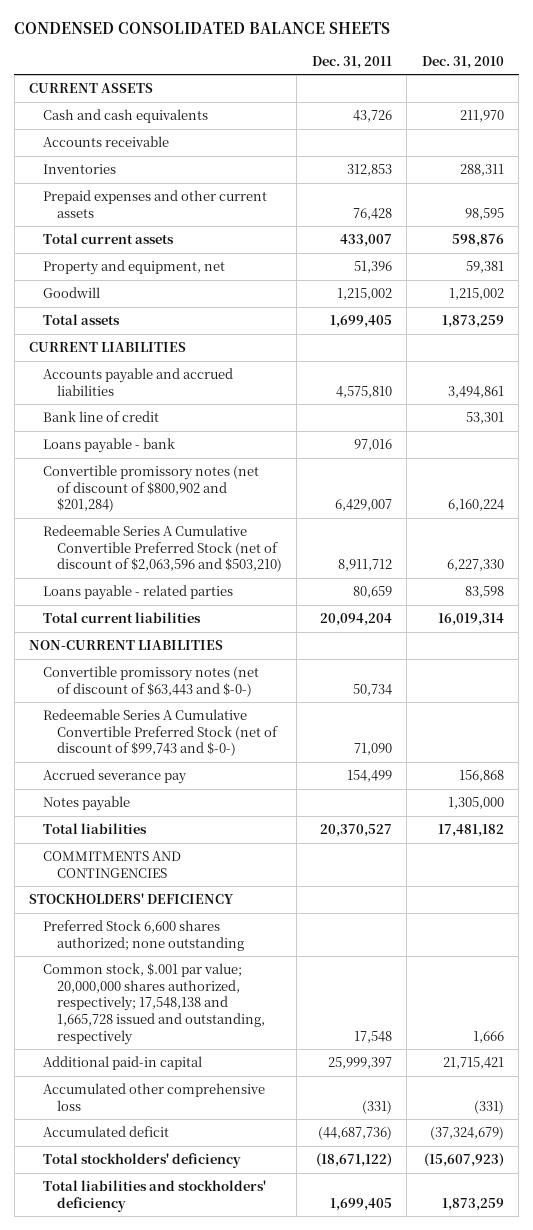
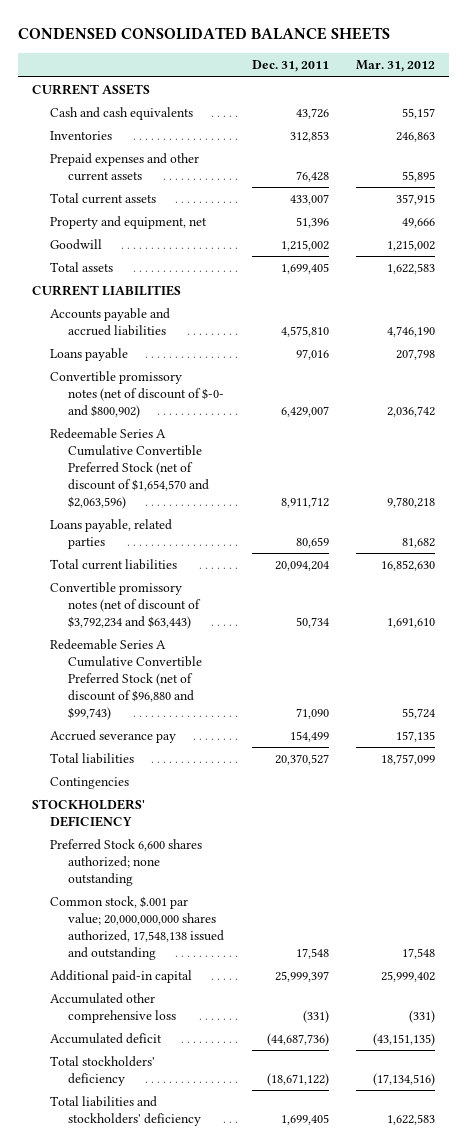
- | Dec. 31, 2011 | Dec. 31, 2010
+ | Dec. 31, 2011 | Mar. 31, 2012
- Accounts receivable
- Bank line of credit | | 53,301
- Loans payable - bank | 97,016 |
- Convertible promissory notes (net of discount of $800,902 and $201,284) | 6,429,007 | 6,160,224
- Redeemable Series A Cumulative Convertible Preferred Stock (net of discount of $2,063,596 and $503,210) | 8,911,712 | 6,227,330
- Loans payable - related parties | 80,659 | 83,598
+ Loans payable | 97,016 | 207,798
+ Convertible promissory notes (net of discount of $-0- and $800,902) | 6,429,007 | 2,036,742
+ Redeemable Series A Cumulative Convertible Preferred Stock (net of discount of $1,654,570 and $2,063,596) | 8,911,712 | 9,780,218
+ Loans payable, related parties | 80,659 | 81,682
- NON-CURRENT LIABILITIES
- Convertible promissory notes (net of discount of $63,443 and $-0-) | 50,734 |
- Redeemable Series A Cumulative Convertible Preferred Stock (net of discount of $99,743 and $-0-) | 71,090 |
+ Convertible promissory notes (net of discount of $3,792,234 and $63,443) | 50,734 | 1,691,610
+ Redeemable Series A Cumulative Convertible Preferred Stock (net of discount of $96,880 and $99,743) | 71,090 | 55,724
- Notes payable | | 1,305,000
- COMMITMENTS AND CONTINGENCIES
+ Contingencies
- Common stock, $.001 par value; 20,000,000 shares authorized, respectively; 17,548,138 and 1,665,728 issued and outstanding, respectively | 17,548 | 1,666
+ Common stock, $.001 par value; 20,000,000,000 shares authorized, 17,548,138 issued and outstanding | 17,548 | 17,548

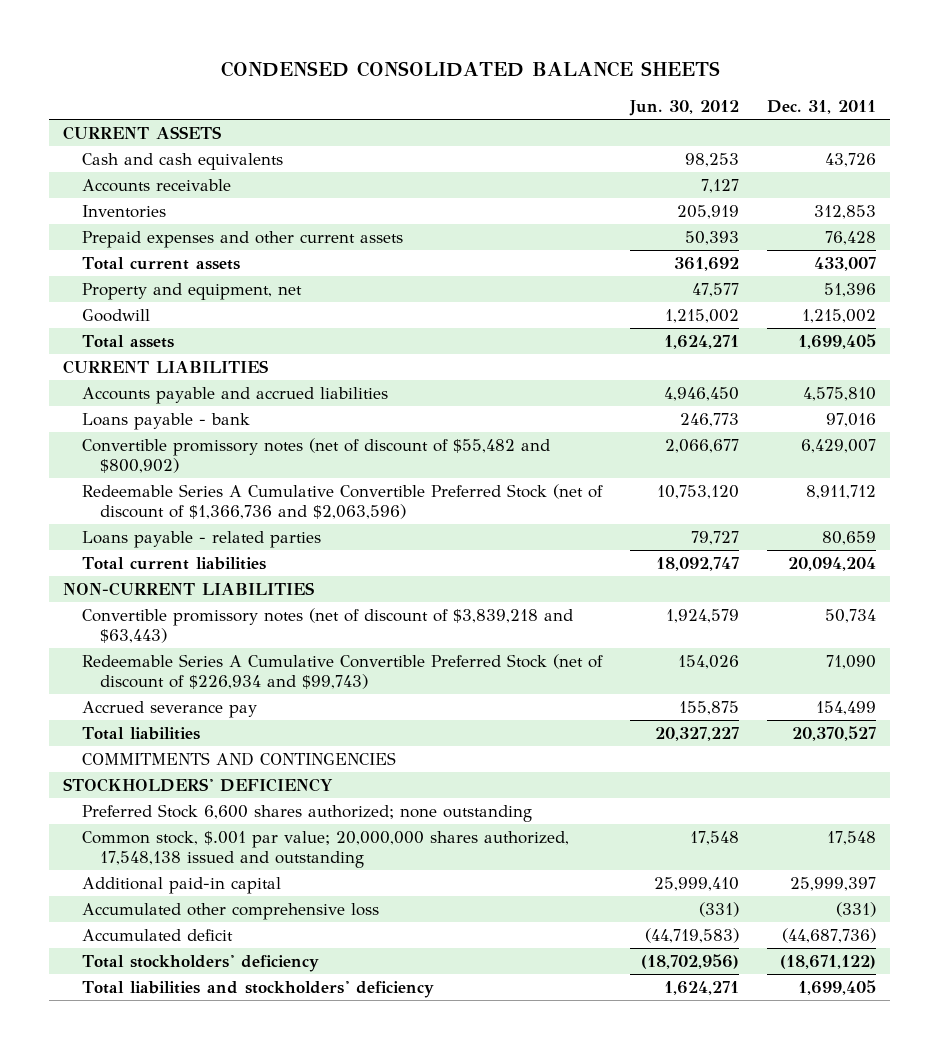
- | Dec. 31, 2011 | Mar. 31, 2012
+ | Jun. 30, 2012 | Dec. 31, 2011
+ Accounts receivable | 7,127 |
- Loans payable | 97,016 | 207,798
- Convertible promissory notes (net of discount of $-0- and $800,902) | 6,429,007 | 2,036,742
- Redeemable Series A Cumulative Convertible Preferred Stock (net of discount of $1,654,570 and $2,063,596) | 8,911,712 | 9,780,218
- Loans payable, related parties | 80,659 | 81,682
+ Loans payable - bank | 246,773 | 97,016
+ Convertible promissory notes (net of discount of $55,482 and $800,902) | 2,066,677 | 6,429,007
+ Redeemable Series A Cumulative Convertible Preferred Stock (net of discount of $1,366,736 and $2,063,596) | 10,753,120 | 8,911,712
+ Loans payable - related parties | 79,727 | 80,659
- Convertible promissory notes (net of discount of $3,792,234 and $63,443) | 50,734 | 1,691,610
- Redeemable Series A Cumulative Convertible Preferred Stock (net of discount of $96,880 and $99,743) | 71,090 | 55,724
+ NON-CURRENT LIABILITIES
+ Convertible promissory notes (net of discount of $3,839,218 and $63,443) | 1,924,579 | 50,734
+ Redeemable Series A Cumulative Convertible Preferred Stock (net of discount of $226,934 and $99,743) | 154,026 | 71,090
- Contingencies
+ COMMITMENTS AND CONTINGENCIES
- Common stock, $.001 par value; 20,000,000,000 shares authorized, 17,548,138 issued and outstanding | 17,548 | 17,548
+ Common stock, $.001 par value; 20,000,000 shares authorized, 17,548,138 issued and outstanding | 17,548 | 17,548

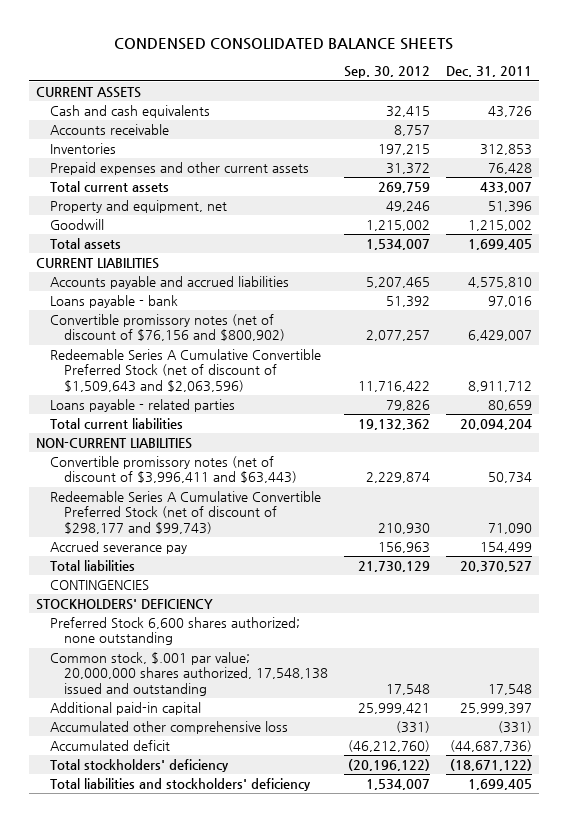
- | Jun. 30, 2012 | Dec. 31, 2011
+ | Sep. 30, 2012 | Dec. 31, 2011
- Convertible promissory notes (net of discount of $55,482 and $800,902) | 2,066,677 | 6,429,007
- Redeemable Series A Cumulative Convertible Preferred Stock (net of discount of $1,366,736 and $2,063,596) | 10,753,120 | 8,911,712
+ Convertible promissory notes (net of discount of $76,156 and $800,902) | 2,077,257 | 6,429,007
+ Redeemable Series A Cumulative Convertible Preferred Stock (net of discount of $1,509,643 and $2,063,596) | 11,716,422 | 8,911,712
- Convertible promissory notes (net of discount of $3,839,218 and $63,443) | 1,924,579 | 50,734
- Redeemable Series A Cumulative Convertible Preferred Stock (net of discount of $226,934 and $99,743) | 154,026 | 71,090
+ Convertible promissory notes (net of discount of $3,996,411 and $63,443) | 2,229,874 | 50,734
+ Redeemable Series A Cumulative Convertible Preferred Stock (net of discount of $298,177 and $99,743) | 210,930 | 71,090
- COMMITMENTS AND CONTINGENCIES
+ CONTINGENCIES

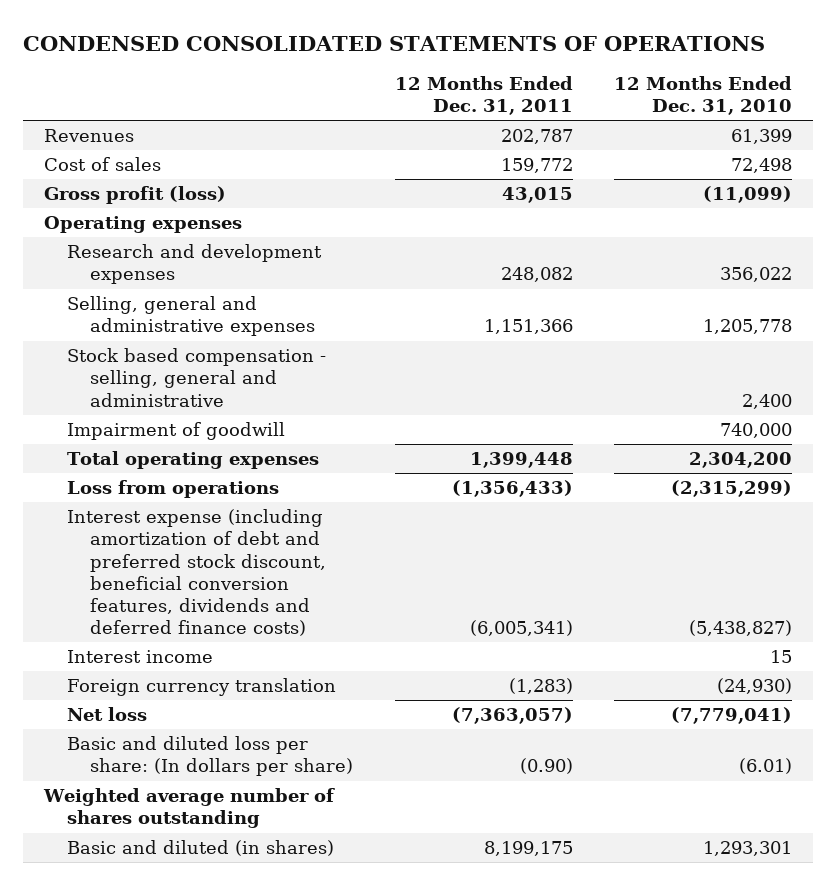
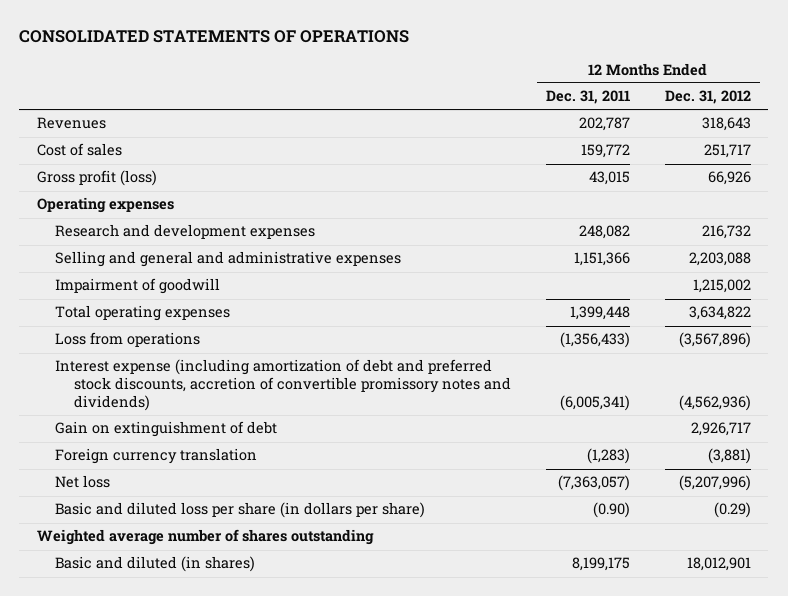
- CONDENSED CONSOLIDATED STATEMENTS OF OPERATIONS
+ CONSOLIDATED STATEMENTS OF OPERATIONS
- | 12 Months Ended Dec. 31, 2011 | 12 Months Ended Dec. 31, 2010
+ | 12 Months Ended Dec. 31, 2011 | 12 Months Ended Dec. 31, 2012
- Selling, general and administrative expenses | 1,151,366 | 1,205,778
- Stock based compensation - selling, general and administrative | | 2,400
+ Selling and general and administrative expenses | 1,151,366 | 2,203,088
- Interest expense (including amortization of debt and preferred stock discount, beneficial conversion features, dividends and deferred finance costs) | (6,005,341) | (5,438,827)
- Interest income | | 15
+ Interest expense (including amortization of debt and preferred stock discounts, accretion of convertible promissory notes and dividends) | (6,005,341) | (4,562,936)
+ Gain on extinguishment of debt | | 2,926,717
- Basic and diluted loss per share: (In dollars per share) | (0.90) | (6.01)
+ Basic and diluted loss per share (in dollars per share) | (0.90) | (0.29)

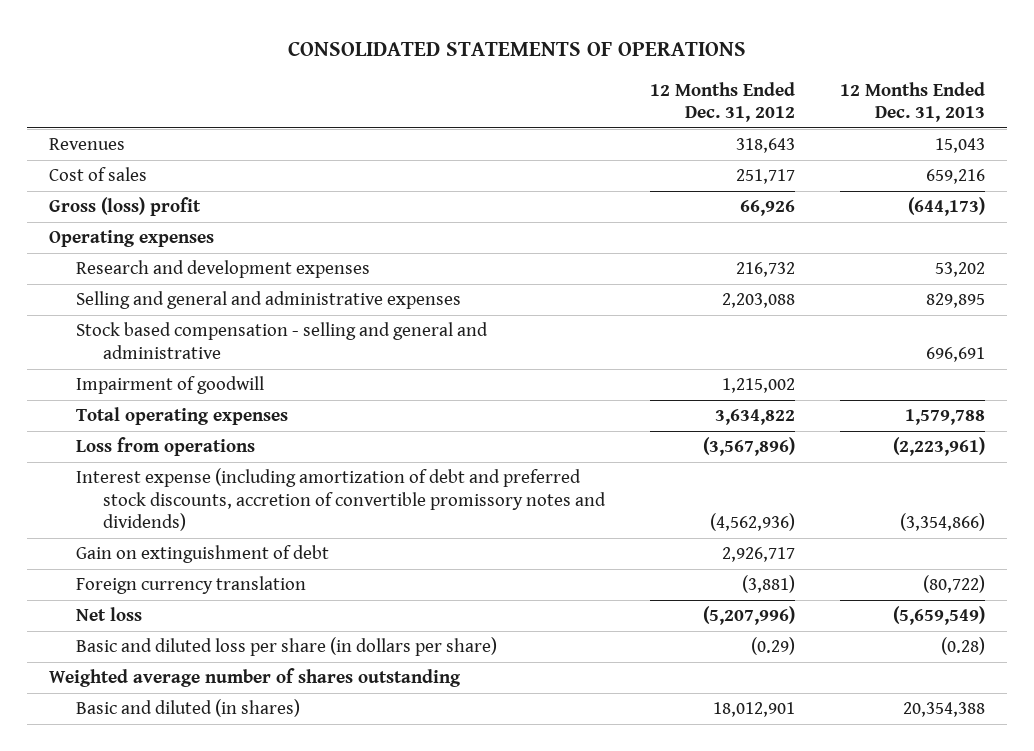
- | 12 Months Ended Dec. 31, 2011 | 12 Months Ended Dec. 31, 2012
+ | 12 Months Ended Dec. 31, 2012 | 12 Months Ended Dec. 31, 2013
- Gross profit (loss) | 43,015 | 66,926
+ Gross (loss) profit | 66,926 | (644,173)
+ Stock based compensation - selling and general and administrative | | 696,691

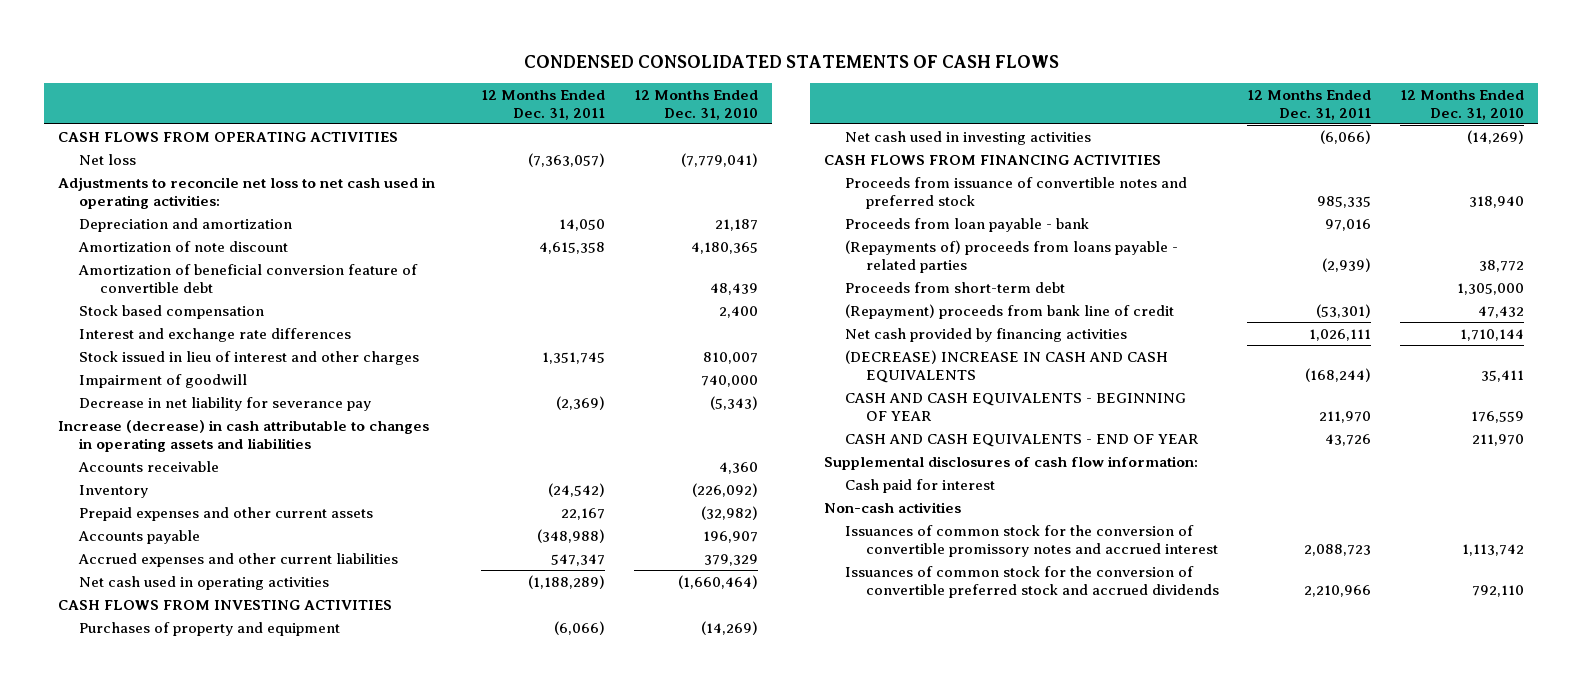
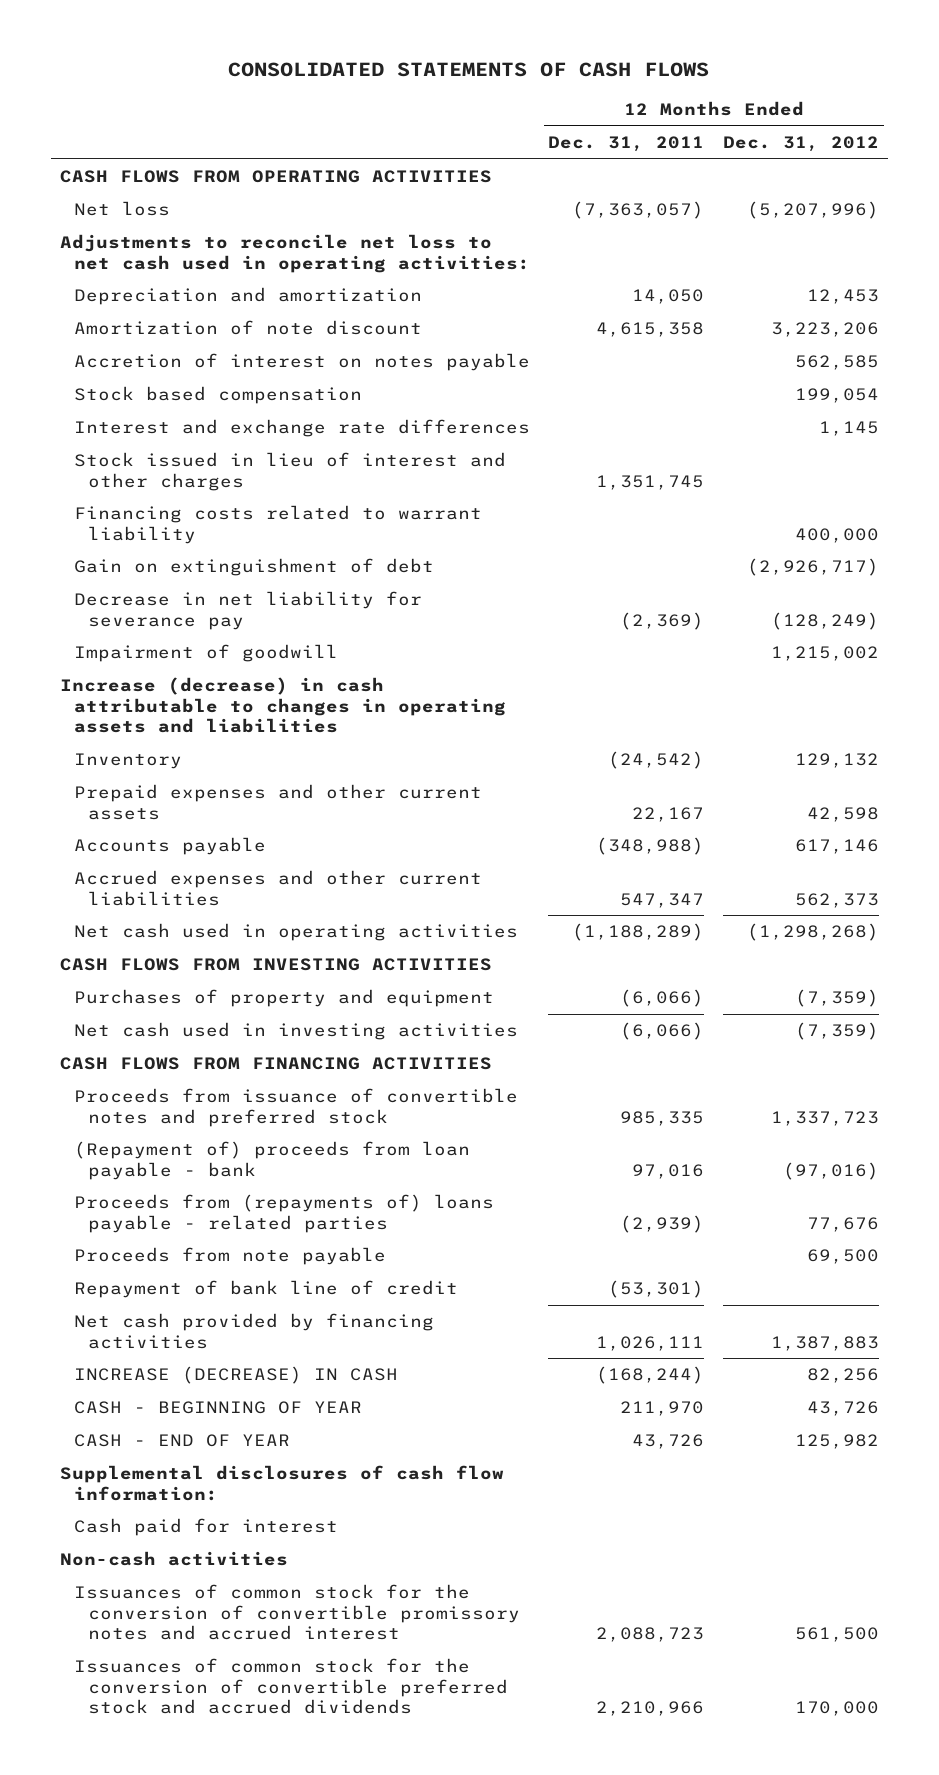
- CONDENSED CONSOLIDATED STATEMENTS OF CASH FLOWS
+ CONSOLIDATED STATEMENTS OF CASH FLOWS
- | 12 Months Ended Dec. 31, 2011 | 12 Months Ended Dec. 31, 2010
+ | 12 Months Ended Dec. 31, 2011 | 12 Months Ended Dec. 31, 2012
- Amortization of beneficial conversion feature of convertible debt | | 48,439
+ Accretion of interest on notes payable | | 562,585
+ Financing costs related to warrant liability | | 400,000
+ Gain on extinguishment of debt | | (2,926,717)
moved down: Impairment of goodwill | | 1,215,002
- Accounts receivable | | 4,360
- Proceeds from loan payable - bank | 97,016 |
- (Repayments of) proceeds from loans payable - related parties | (2,939) | 38,772
- Proceeds from short-term debt | | 1,305,000
- (Repayment) proceeds from bank line of credit | (53,301) | 47,432
+ (Repayment of) proceeds from loan payable - bank | 97,016 | (97,016)
+ Proceeds from (repayments of) loans payable - related parties | (2,939) | 77,676
+ Proceeds from note payable | | 69,500
+ Repayment of bank line of credit | (53,301) |
- (DECREASE) INCREASE IN CASH AND CASH EQUIVALENTS | (168,244) | 35,411
- CASH AND CASH EQUIVALENTS - BEGINNING OF YEAR | 211,970 | 176,559
- CASH AND CASH EQUIVALENTS - END OF YEAR | 43,726 | 211,970
+ INCREASE (DECREASE) IN CASH | (168,244) | 82,256
+ CASH - BEGINNING OF YEAR | 211,970 | 43,726
+ CASH - END OF YEAR | 43,726 | 125,982

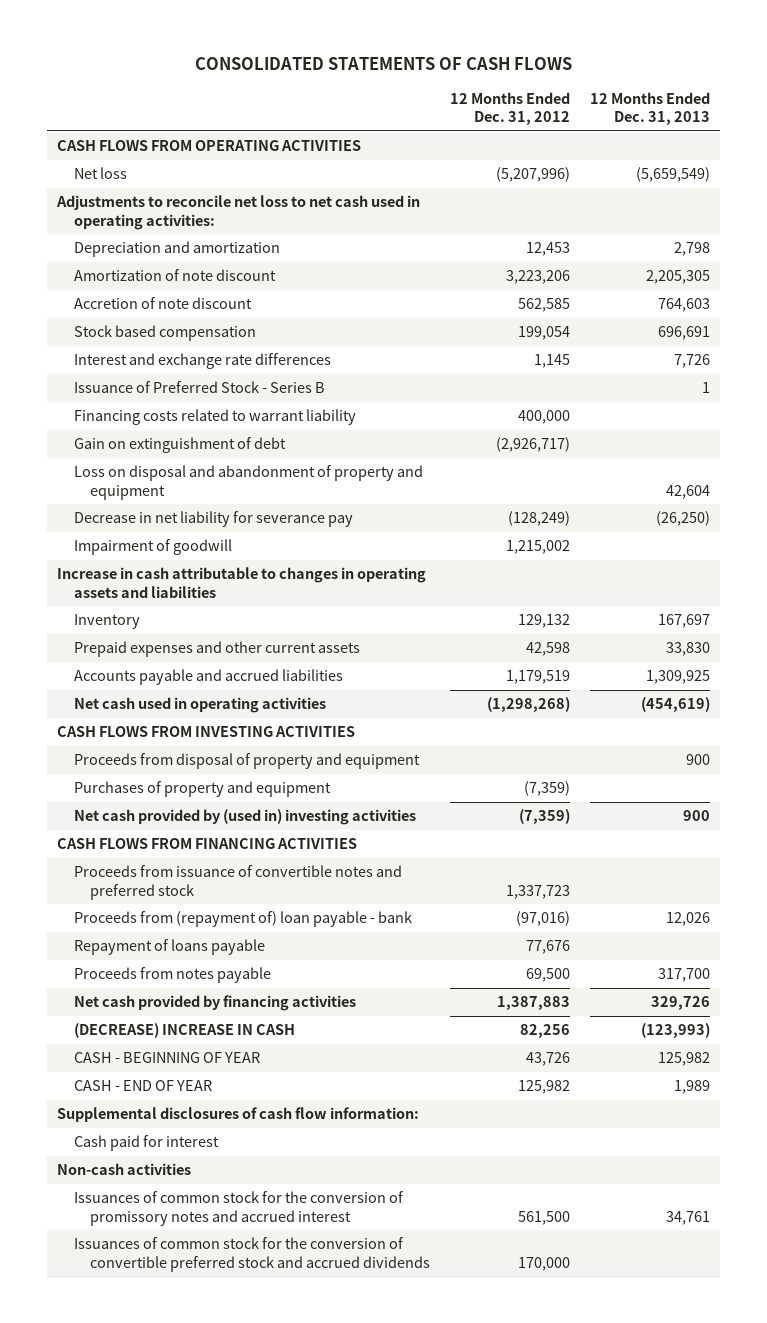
- | 12 Months Ended Dec. 31, 2011 | 12 Months Ended Dec. 31, 2012
+ | 12 Months Ended Dec. 31, 2012 | 12 Months Ended Dec. 31, 2013
- Accretion of interest on notes payable | | 562,585
+ Accretion of note discount | 562,585 | 764,603
- Stock issued in lieu of interest and other charges | 1,351,745 |
+ Issuance of Preferred Stock - Series B | | 1
+ Loss on disposal and abandonment of property and equipment | | 42,604
- Increase (decrease) in cash attributable to changes in operating assets and liabilities
+ Increase in cash attributable to changes in operating assets and liabilities
- Accounts payable | (348,988) | 617,146
- Accrued expenses and other current liabilities | 547,347 | 562,373
+ Accounts payable and accrued liabilities | 1,179,519 | 1,309,925
+ Proceeds from disposal of property and equipment | | 900
- Net cash used in investing activities | (6,066) | (7,359)
+ Net cash provided by (used in) investing activities | (7,359) | 900
- (Repayment of) proceeds from loan payable - bank | 97,016 | (97,016)
- Proceeds from (repayments of) loans payable - related parties | (2,939) | 77,676
- Proceeds from note payable | | 69,500
- Repayment of bank line of credit | (53,301) |
+ Proceeds from (repayment of) loan payable - bank | (97,016) | 12,026
+ Repayment of loans payable | 77,676 |
+ Proceeds from notes payable | 69,500 | 317,700
- INCREASE (DECREASE) IN CASH | (168,244) | 82,256
+ (DECREASE) INCREASE IN CASH | 82,256 | (123,993)
- Issuances of common stock for the conversion of convertible promissory notes and accrued interest | 2,088,723 | 561,500
+ Issuances of common stock for the conversion of promissory notes and accrued interest | 561,500 | 34,761

